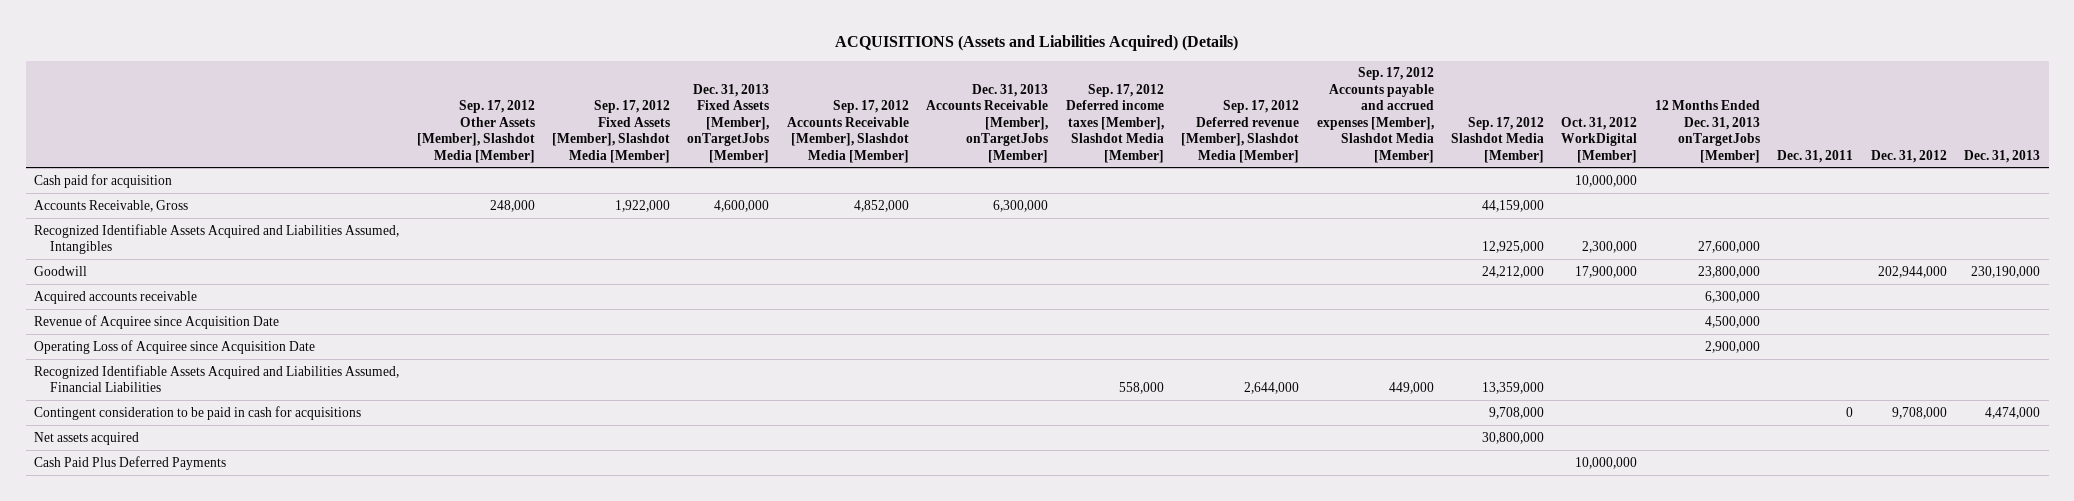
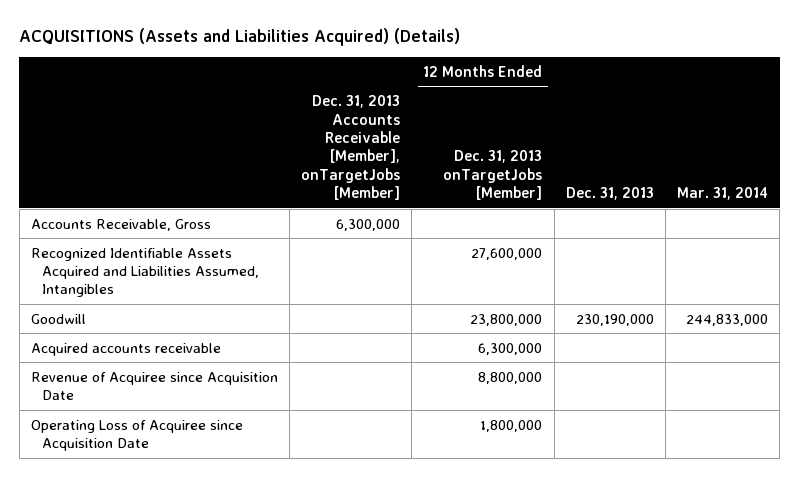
- | Sep. 17, 2012 Other Assets [Member], Slashdot Media [Member] | Sep. 17, 2012 Fixed Assets [Member], Slashdot Media [Member] | Dec. 31, 2013 Fixed Assets [Member], onTargetJobs [Member] | Sep. 17, 2012 Accounts Receivable [Member], Slashdot Media [Member] | Dec. 31, 2013 Accounts Receivable [Member], onTargetJobs [Member] | Sep. 17, 2012 Deferred income taxes [Member], Slashdot Media [Member] | Sep. 17, 2012 Deferred revenue [Member], Slashdot Media [Member] | Sep. 17, 2012 Accounts payable and accrued expenses [Member], Slashdot Media [Member] | Sep. 17, 2012 Slashdot Media [Member] | Oct. 31, 2012 WorkDigital [Member] | 12 Months Ended Dec. 31, 2013 onTargetJobs [Member] | Dec. 31, 2011 | Dec. 31, 2012 | Dec. 31, 2013
+ | Dec. 31, 2013 Accounts Receivable [Member], onTargetJobs [Member] | 12 Months Ended Dec. 31, 2013 onTargetJobs [Member] | Dec. 31, 2013 | Mar. 31, 2014
- Cash paid for acquisition | | | | | | | | | | 10,000,000 | | | |
- Revenue of Acquiree since Acquisition Date | | | | | | | | | | | 4,500,000 | | |
- Operating Loss of Acquiree since Acquisition Date | | | | | | | | | | | 2,900,000 | | |
- Recognized Identifiable Assets Acquired and Liabilities Assumed, Financial Liabilities | | | | | | 558,000 | 2,644,000 | 449,000 | 13,359,000 | | | | |
- Contingent consideration to be paid in cash for acquisitions | | | | | | | | | 9,708,000 | | | 0 | 9,708,000 | 4,474,000
- Net assets acquired | | | | | | | | | 30,800,000 | | | | |
- Cash Paid Plus Deferred Payments | | | | | | | | | | 10,000,000 | | | |
+ Revenue of Acquiree since Acquisition Date | | 8,800,000 | |
+ Operating Loss of Acquiree since Acquisition Date | | 1,800,000 | |

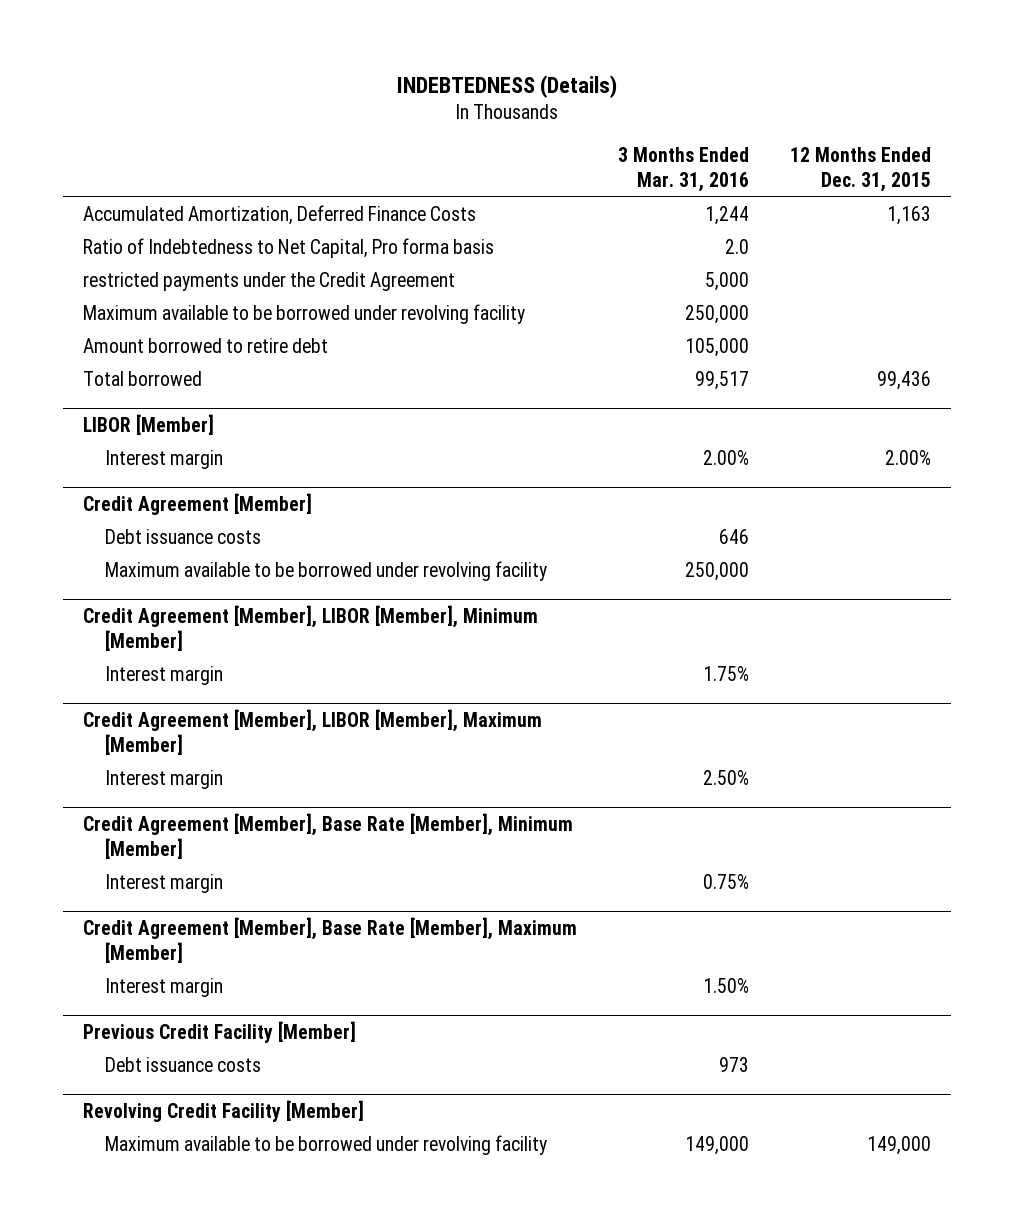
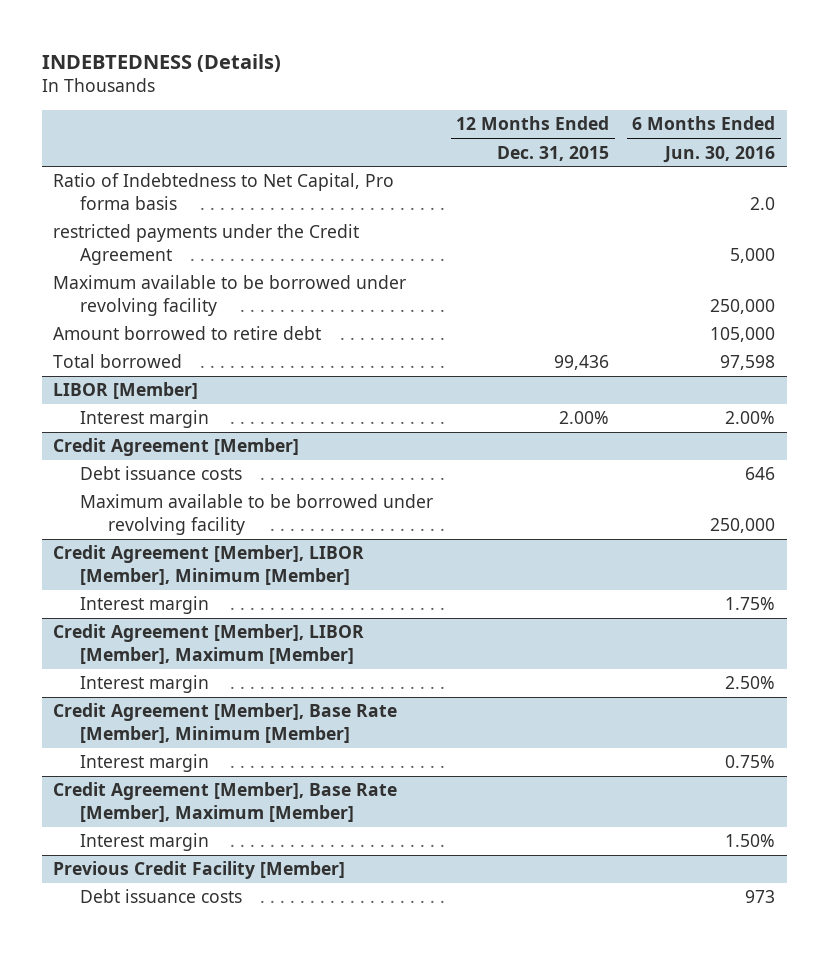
- | 3 Months Ended Mar. 31, 2016 | 12 Months Ended Dec. 31, 2015
+ | 12 Months Ended Dec. 31, 2015 | 6 Months Ended Jun. 30, 2016
- Accumulated Amortization, Deferred Finance Costs | 1,244 | 1,163
- Revolving Credit Facility [Member]
- Maximum available to be borrowed under revolving facility | 149,000 | 149,000

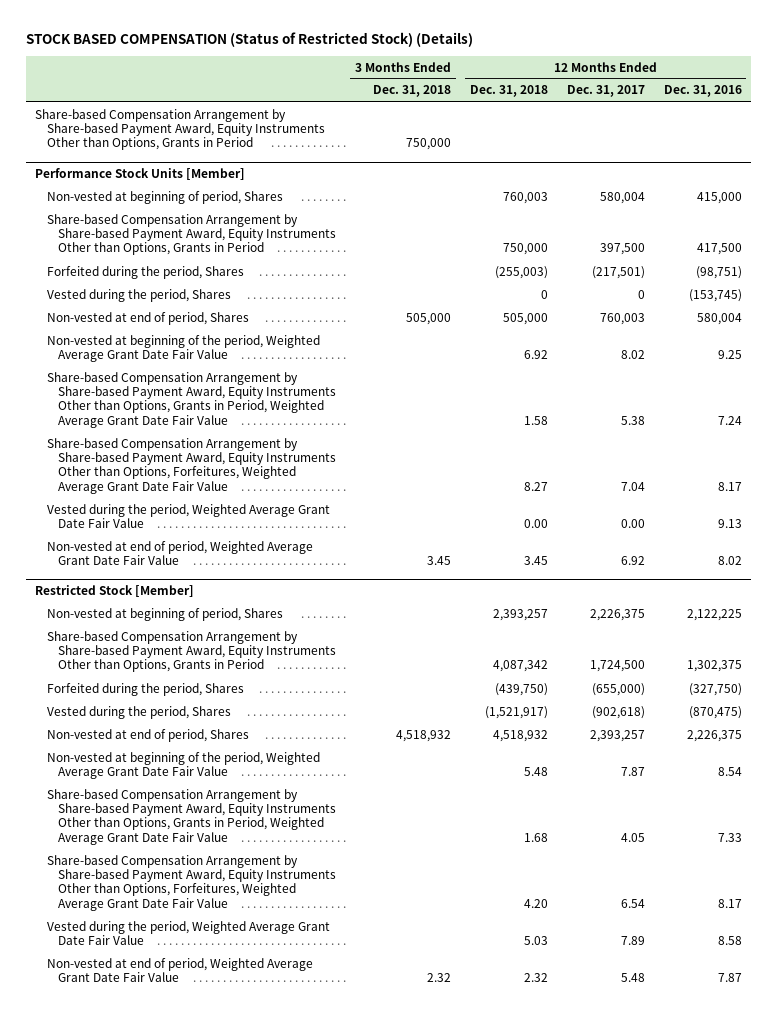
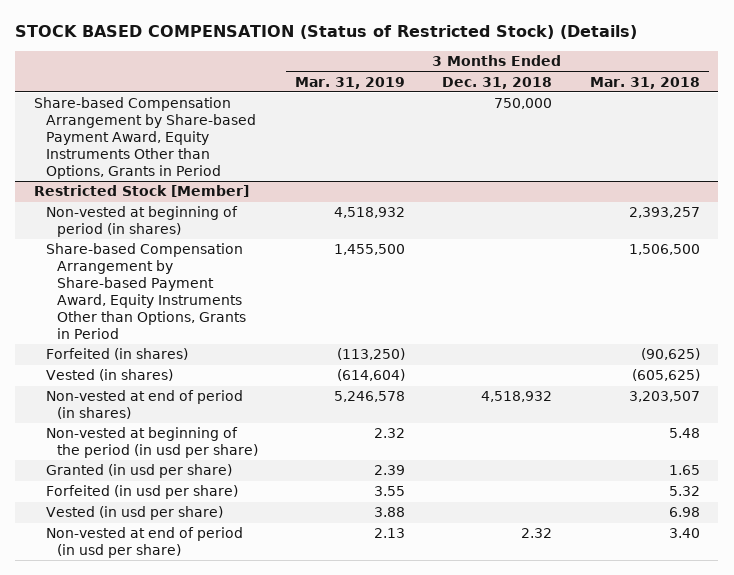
- | 3 Months Ended Dec. 31, 2018 | 12 Months Ended Dec. 31, 2018 | 12 Months Ended Dec. 31, 2017 | 12 Months Ended Dec. 31, 2016
+ | 3 Months Ended Mar. 31, 2019 | 3 Months Ended Dec. 31, 2018 | 3 Months Ended Mar. 31, 2018
- Performance Stock Units [Member]
- Non-vested at beginning of period, Shares | | 760,003 | 580,004 | 415,000
- Share-based Compensation Arrangement by Share-based Payment Award, Equity Instruments Other than Options, Grants in Period | | 750,000 | 397,500 | 417,500
- Forfeited during the period, Shares | | (255,003) | (217,501) | (98,751)
- Vested during the period, Shares | | 0 | 0 | (153,745)
- Non-vested at end of period, Shares | 505,000 | 505,000 | 760,003 | 580,004
- Non-vested at beginning of the period, Weighted Average Grant Date Fair Value | | 6.92 | 8.02 | 9.25
- Share-based Compensation Arrangement by Share-based Payment Award, Equity Instruments Other than Options, Grants in Period, Weighted Average Grant Date Fair Value | | 1.58 | 5.38 | 7.24
- Share-based Compensation Arrangement by Share-based Payment Award, Equity Instruments Other than Options, Forfeitures, Weighted Average Grant Date Fair Value | | 8.27 | 7.04 | 8.17
- Vested during the period, Weighted Average Grant Date Fair Value | | 0.00 | 0.00 | 9.13
- Non-vested at end of period, Weighted Average Grant Date Fair Value | 3.45 | 3.45 | 6.92 | 8.02
@ Restricted Stock [Member]
- Non-vested at beginning of period, Shares | | 2,393,257 | 2,226,375 | 2,122,225
+ Non-vested at beginning of period (in shares) | 4,518,932 | | 2,393,257
- Forfeited during the period, Shares | | (439,750) | (655,000) | (327,750)
- Vested during the period, Shares | | (1,521,917) | (902,618) | (870,475)
- Non-vested at end of period, Shares | 4,518,932 | 4,518,932 | 2,393,257 | 2,226,375
- Non-vested at beginning of the period, Weighted Average Grant Date Fair Value | | 5.48 | 7.87 | 8.54
- Share-based Compensation Arrangement by Share-based Payment Award, Equity Instruments Other than Options, Grants in Period, Weighted Average Grant Date Fair Value | | 1.68 | 4.05 | 7.33
- Share-based Compensation Arrangement by Share-based Payment Award, Equity Instruments Other than Options, Forfeitures, Weighted Average Grant Date Fair Value | | 4.20 | 6.54 | 8.17
- Vested during the period, Weighted Average Grant Date Fair Value | | 5.03 | 7.89 | 8.58
- Non-vested at end of period, Weighted Average Grant Date Fair Value | 2.32 | 2.32 | 5.48 | 7.87
+ Forfeited (in shares) | (113,250) | | (90,625)
+ Vested (in shares) | (614,604) | | (605,625)
+ Non-vested at end of period (in shares) | 5,246,578 | 4,518,932 | 3,203,507
+ Non-vested at beginning of the period (in usd per share) | 2.32 | | 5.48
+ Granted (in usd per share) | 2.39 | | 1.65
+ Forfeited (in usd per share) | 3.55 | | 5.32
+ Vested (in usd per share) | 3.88 | | 6.98
+ Non-vested at end of period (in usd per share) | 2.13 | 2.32 | 3.40

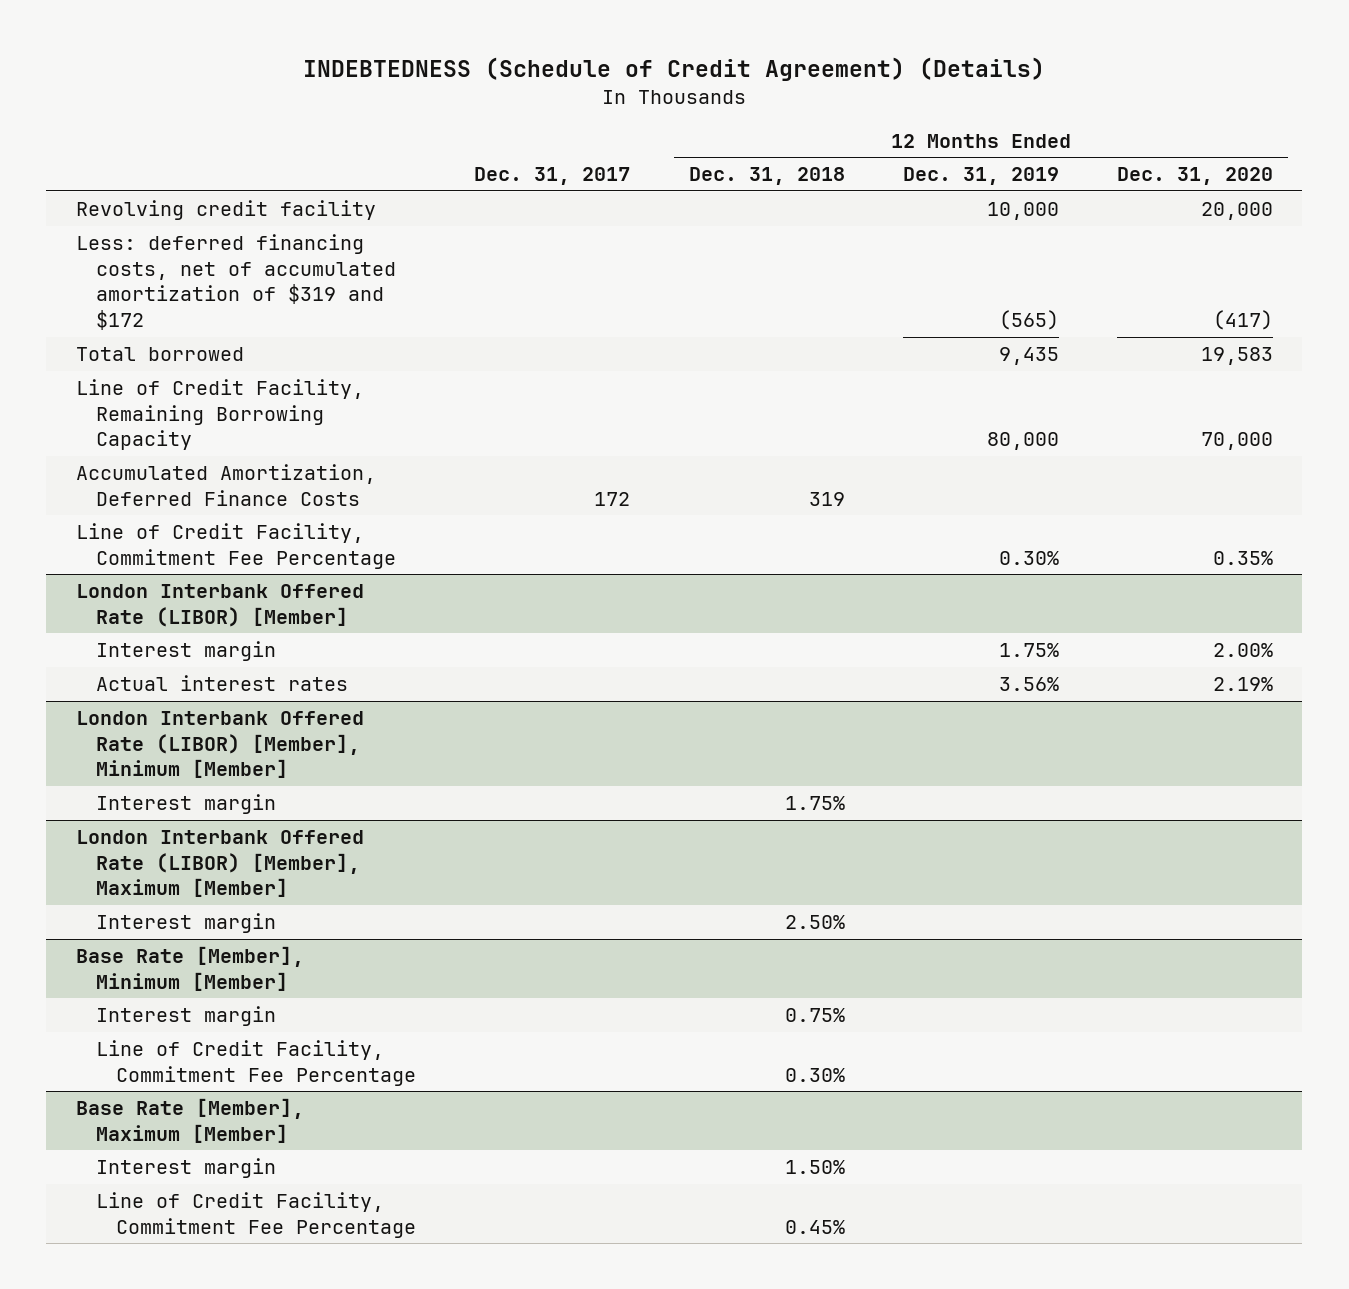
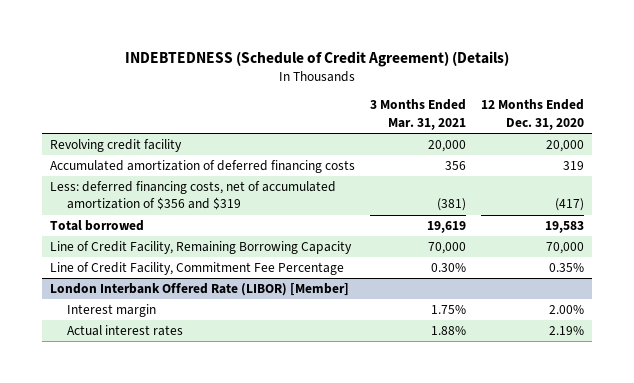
- | Dec. 31, 2017 | 12 Months Ended Dec. 31, 2018 | 12 Months Ended Dec. 31, 2019 | 12 Months Ended Dec. 31, 2020
+ | 3 Months Ended Mar. 31, 2021 | 12 Months Ended Dec. 31, 2020
- Less: deferred financing costs, net of accumulated amortization of $319 and $172 | | | (565) | (417)
+ Accumulated amortization of deferred financing costs | 356 | 319
+ Less: deferred financing costs, net of accumulated amortization of $356 and $319 | (381) | (417)
- Accumulated Amortization, Deferred Finance Costs | 172 | 319 | |
- London Interbank Offered Rate (LIBOR) [Member], Minimum [Member]
- Interest margin | | 1.75% | |
- London Interbank Offered Rate (LIBOR) [Member], Maximum [Member]
- Interest margin | | 2.50% | |
- Base Rate [Member], Minimum [Member]
- Interest margin | | 0.75% | |
- Line of Credit Facility, Commitment Fee Percentage | | 0.30% | |
- Base Rate [Member], Maximum [Member]
- Interest margin | | 1.50% | |
- Line of Credit Facility, Commitment Fee Percentage | | 0.45% | |

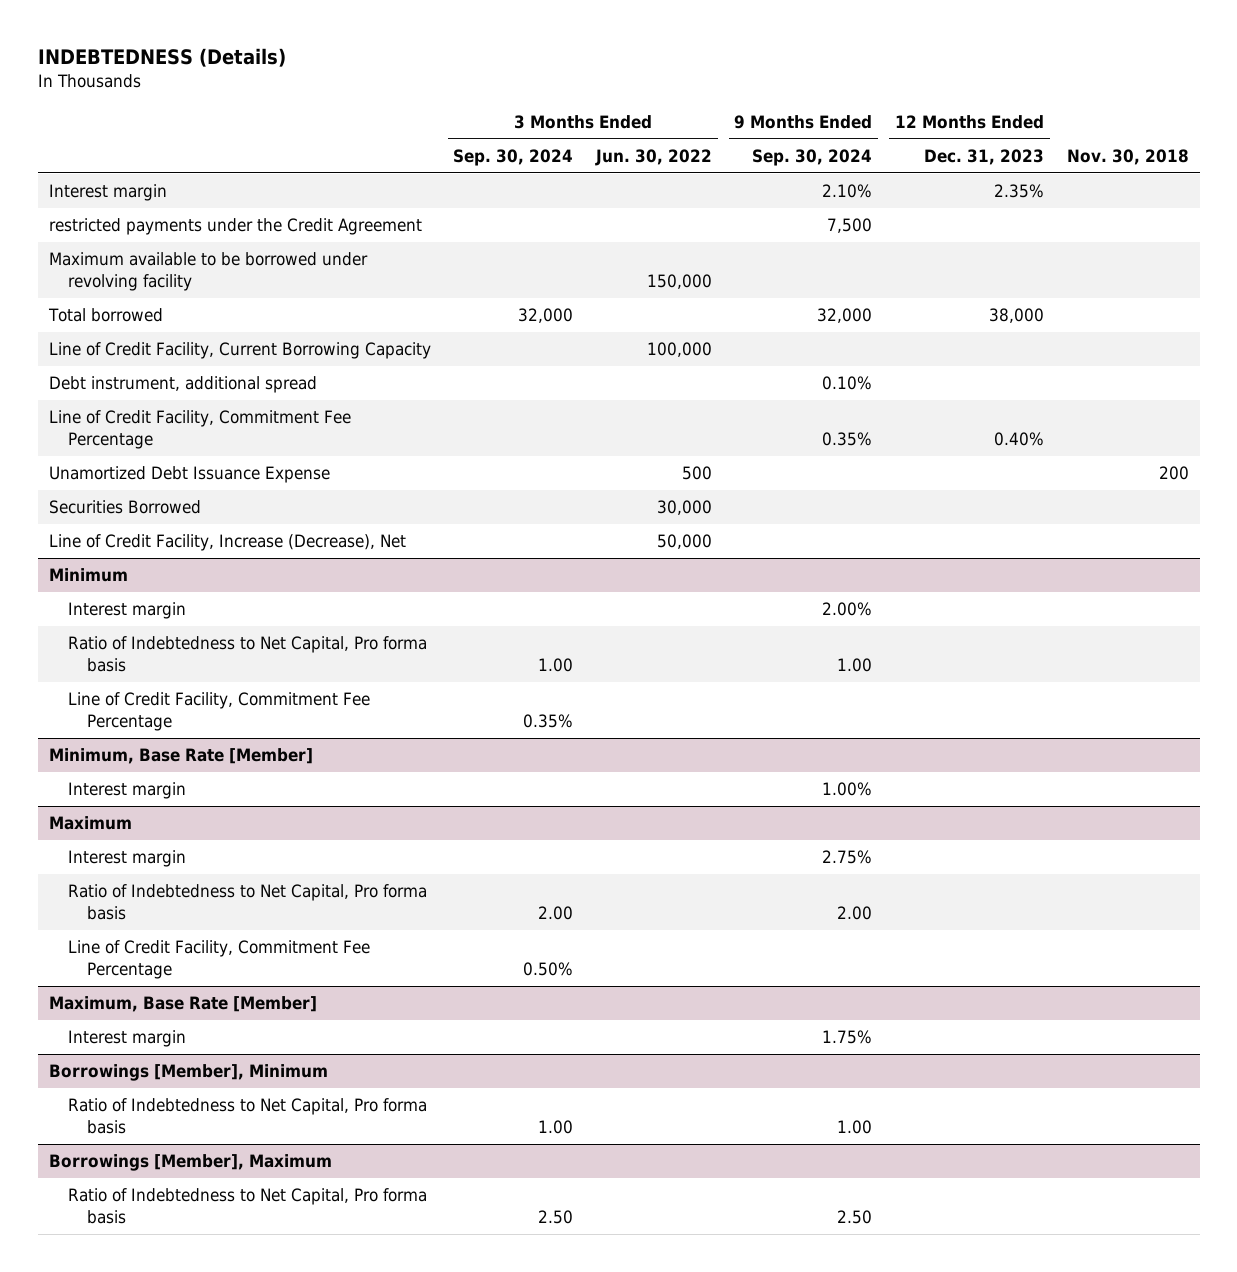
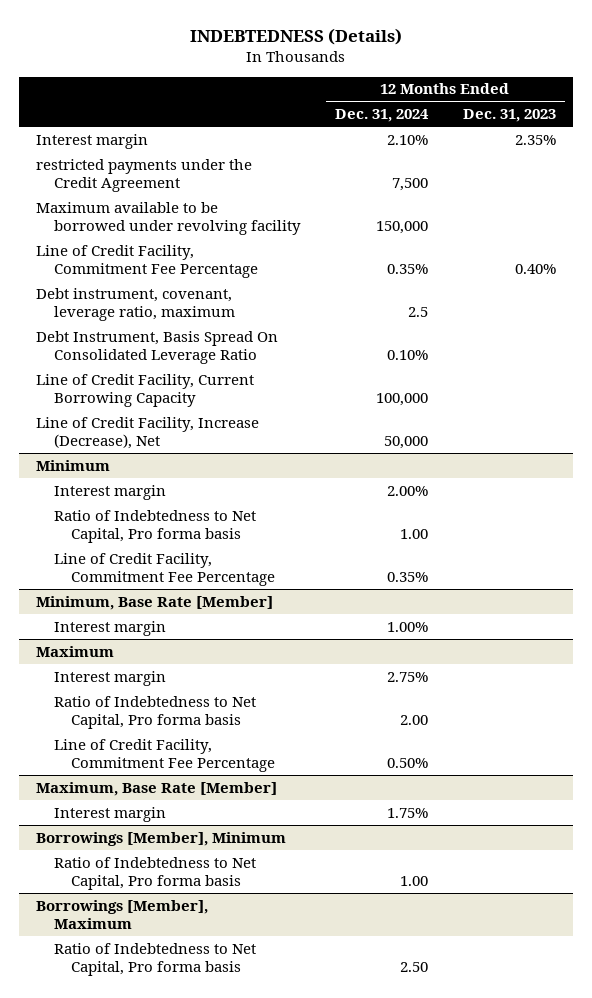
- | 3 Months Ended Sep. 30, 2024 | 3 Months Ended Jun. 30, 2022 | 9 Months Ended Sep. 30, 2024 | 12 Months Ended Dec. 31, 2023 | Nov. 30, 2018
+ | 12 Months Ended Dec. 31, 2024 | 12 Months Ended Dec. 31, 2023
- Total borrowed | 32,000 | | 32,000 | 38,000 |
- Debt instrument, additional spread | | | 0.10% | |
- Unamortized Debt Issuance Expense | | 500 | | | 200
- Securities Borrowed | | 30,000 | | |
+ Debt instrument, covenant, leverage ratio, maximum | 2.5 |
+ Debt Instrument, Basis Spread On Consolidated Leverage Ratio | 0.10% |
moved down: Line of Credit Facility, Current Borrowing Capacity | 100,000 |

